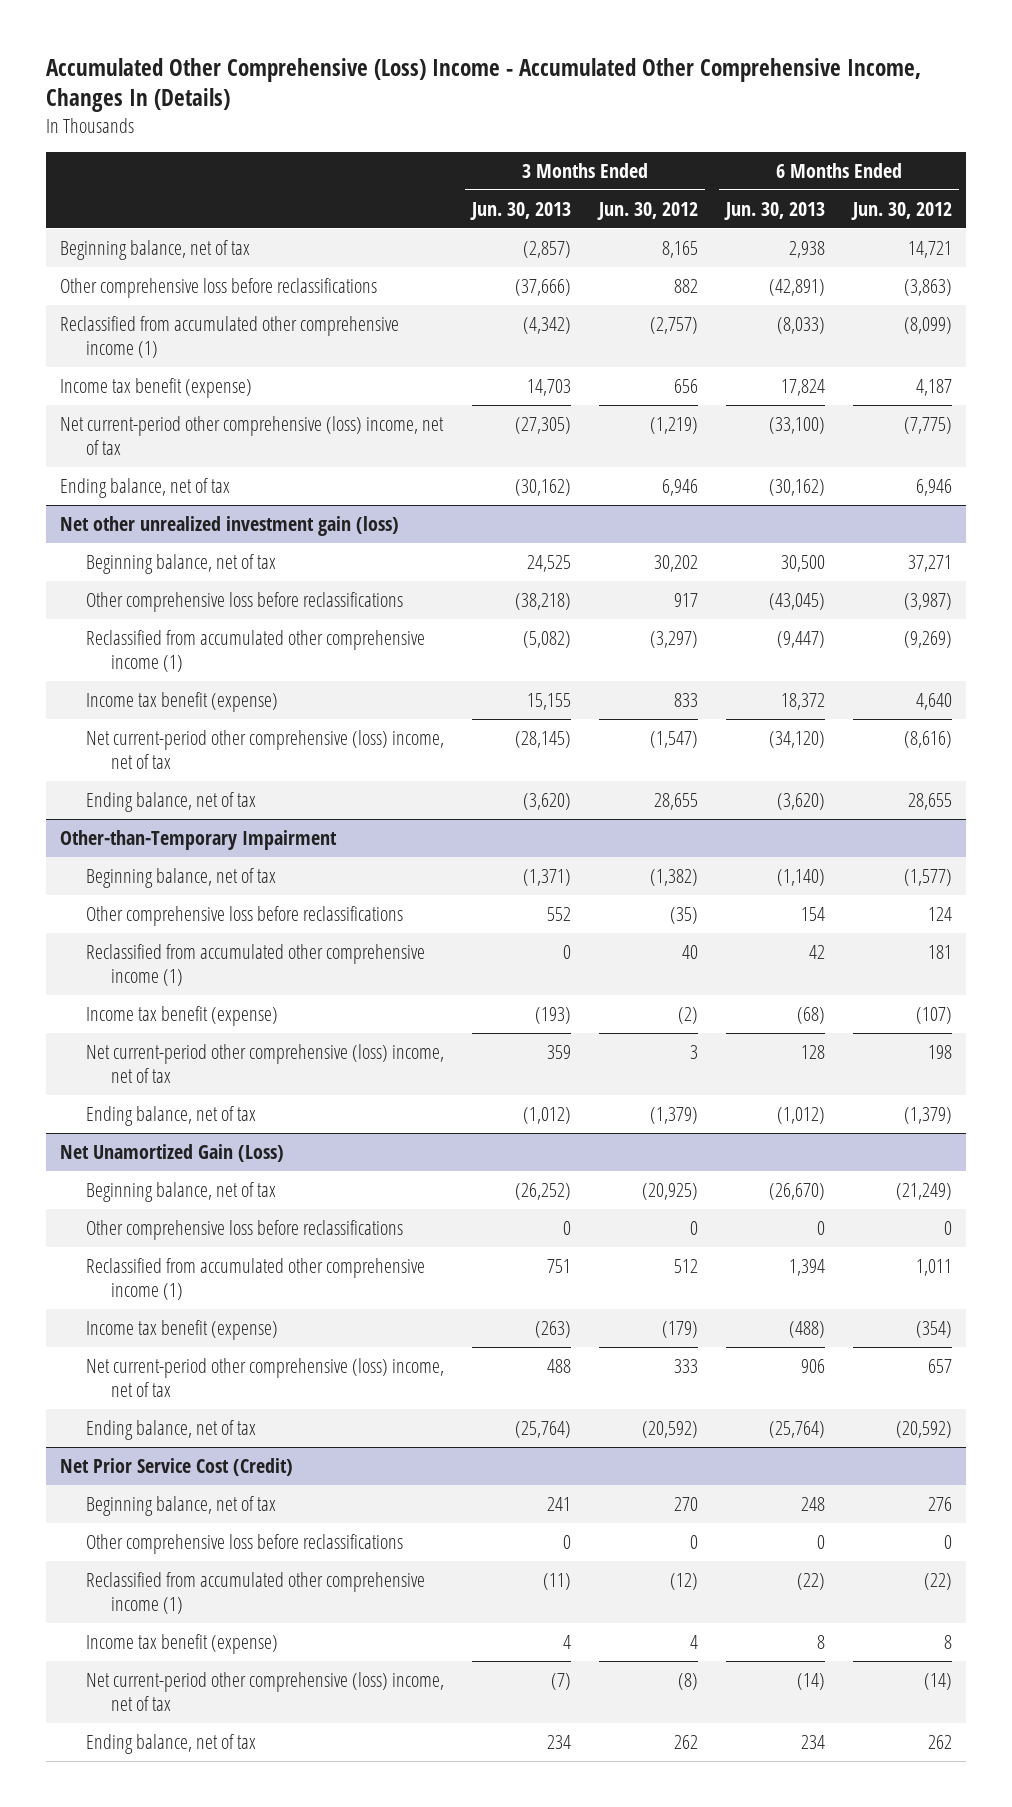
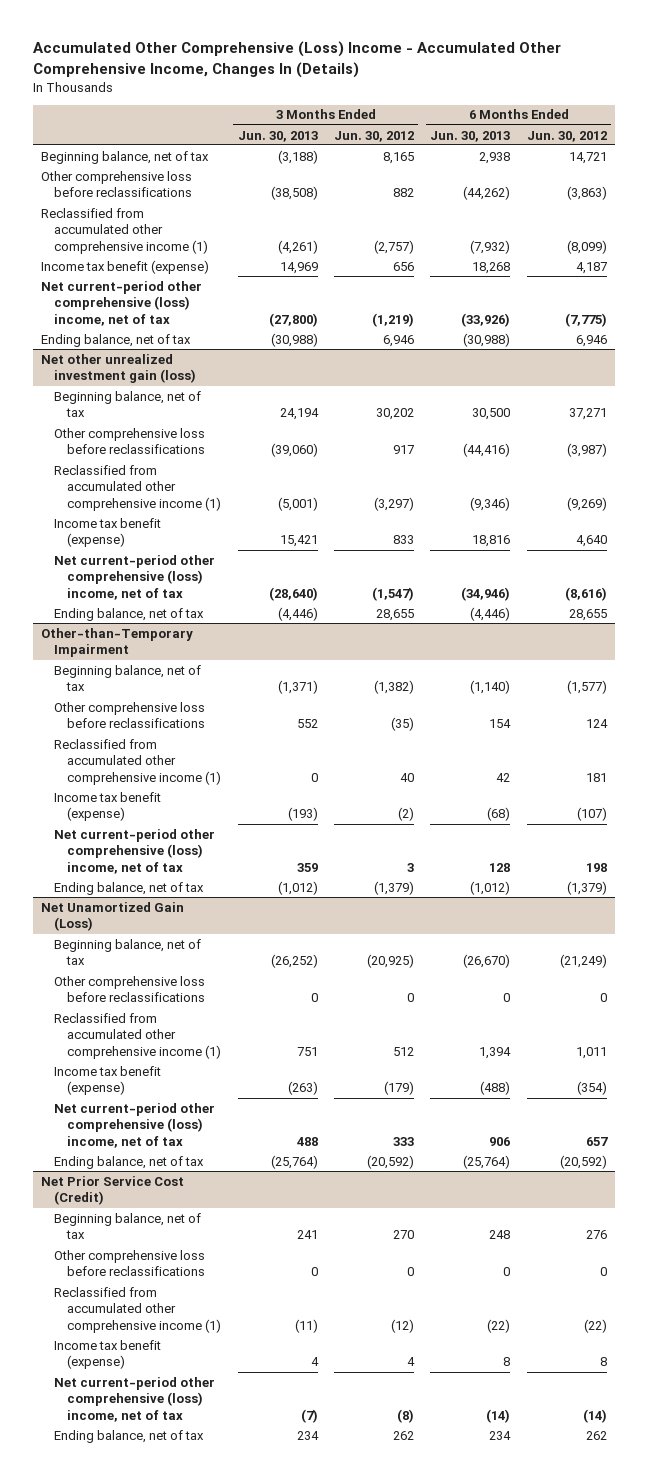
- Beginning balance, net of tax | (2,857) | 8,165 | 2,938 | 14,721
- Other comprehensive loss before reclassifications | (37,666) | 882 | (42,891) | (3,863)
- Reclassified from accumulated other comprehensive income (1) | (4,342) | (2,757) | (8,033) | (8,099)
- Income tax benefit (expense) | 14,703 | 656 | 17,824 | 4,187
- Net current-period other comprehensive (loss) income, net of tax | (27,305) | (1,219) | (33,100) | (7,775)
- Ending balance, net of tax | (30,162) | 6,946 | (30,162) | 6,946
+ Beginning balance, net of tax | (3,188) | 8,165 | 2,938 | 14,721
+ Other comprehensive loss before reclassifications | (38,508) | 882 | (44,262) | (3,863)
+ Reclassified from accumulated other comprehensive income (1) | (4,261) | (2,757) | (7,932) | (8,099)
+ Income tax benefit (expense) | 14,969 | 656 | 18,268 | 4,187
+ Net current-period other comprehensive (loss) income, net of tax | (27,800) | (1,219) | (33,926) | (7,775)
+ Ending balance, net of tax | (30,988) | 6,946 | (30,988) | 6,946
@ Net other unrealized investment gain (loss)
- Beginning balance, net of tax | 24,525 | 30,202 | 30,500 | 37,271
- Other comprehensive loss before reclassifications | (38,218) | 917 | (43,045) | (3,987)
- Reclassified from accumulated other comprehensive income (1) | (5,082) | (3,297) | (9,447) | (9,269)
- Income tax benefit (expense) | 15,155 | 833 | 18,372 | 4,640
- Net current-period other comprehensive (loss) income, net of tax | (28,145) | (1,547) | (34,120) | (8,616)
- Ending balance, net of tax | (3,620) | 28,655 | (3,620) | 28,655
+ Beginning balance, net of tax | 24,194 | 30,202 | 30,500 | 37,271
+ Other comprehensive loss before reclassifications | (39,060) | 917 | (44,416) | (3,987)
+ Reclassified from accumulated other comprehensive income (1) | (5,001) | (3,297) | (9,346) | (9,269)
+ Income tax benefit (expense) | 15,421 | 833 | 18,816 | 4,640
+ Net current-period other comprehensive (loss) income, net of tax | (28,640) | (1,547) | (34,946) | (8,616)
+ Ending balance, net of tax | (4,446) | 28,655 | (4,446) | 28,655

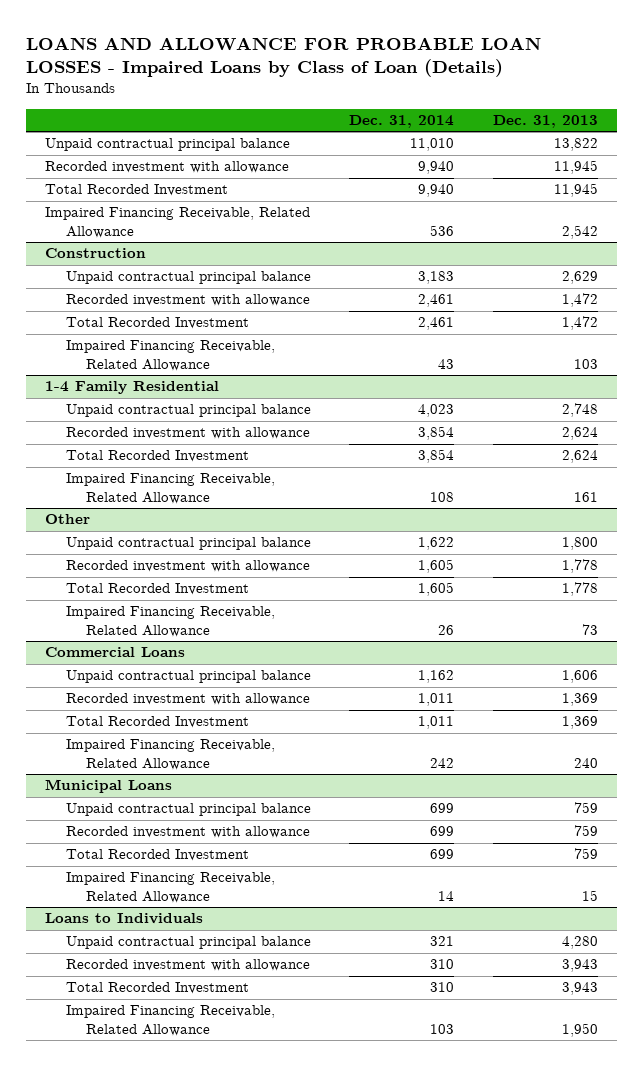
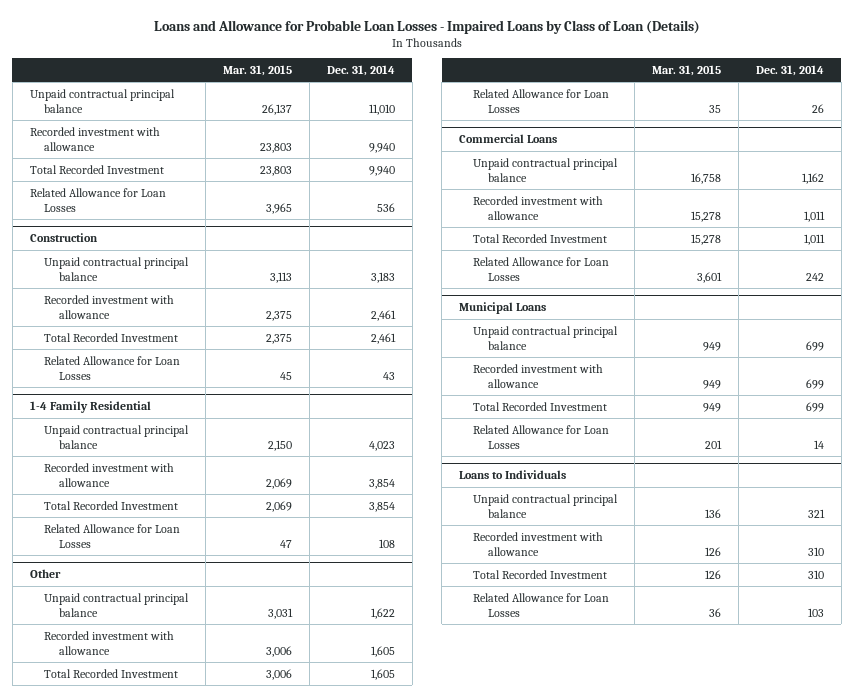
- LOANS AND ALLOWANCE FOR PROBABLE LOAN LOSSES - Impaired Loans by Class of Loan (Details)
+ Loans and Allowance for Probable Loan Losses - Impaired Loans by Class of Loan (Details)
- | Dec. 31, 2014 | Dec. 31, 2013
+ | Mar. 31, 2015 | Dec. 31, 2014
- Impaired Financing Receivable, Related Allowance | 536 | 2,542
+ Related Allowance for Loan Losses | 3,965 | 536
@ Construction
- Impaired Financing Receivable, Related Allowance | 43 | 103
+ Related Allowance for Loan Losses | 45 | 43
@ 1-4 Family Residential
- Impaired Financing Receivable, Related Allowance | 108 | 161
+ Related Allowance for Loan Losses | 47 | 108
@ Other
- Impaired Financing Receivable, Related Allowance | 26 | 73
+ Related Allowance for Loan Losses | 35 | 26
@ Commercial Loans
- Impaired Financing Receivable, Related Allowance | 242 | 240
+ Related Allowance for Loan Losses | 3,601 | 242
@ Municipal Loans
- Impaired Financing Receivable, Related Allowance | 14 | 15
+ Related Allowance for Loan Losses | 201 | 14
@ Loans to Individuals
- Impaired Financing Receivable, Related Allowance | 103 | 1,950
+ Related Allowance for Loan Losses | 36 | 103

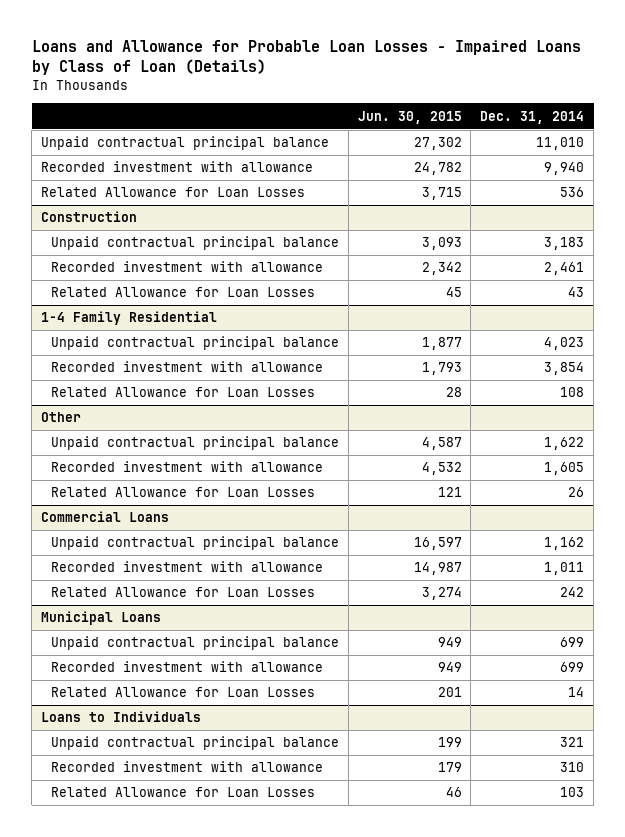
- | Mar. 31, 2015 | Dec. 31, 2014
+ | Jun. 30, 2015 | Dec. 31, 2014
- Total Recorded Investment | 23,803 | 9,940
@ Construction
- Total Recorded Investment | 2,375 | 2,461
@ 1-4 Family Residential
- Total Recorded Investment | 2,069 | 3,854
@ Other
- Total Recorded Investment | 3,006 | 1,605
@ Commercial Loans
- Total Recorded Investment | 15,278 | 1,011
@ Municipal Loans
- Total Recorded Investment | 949 | 699
@ Loans to Individuals
- Total Recorded Investment | 126 | 310

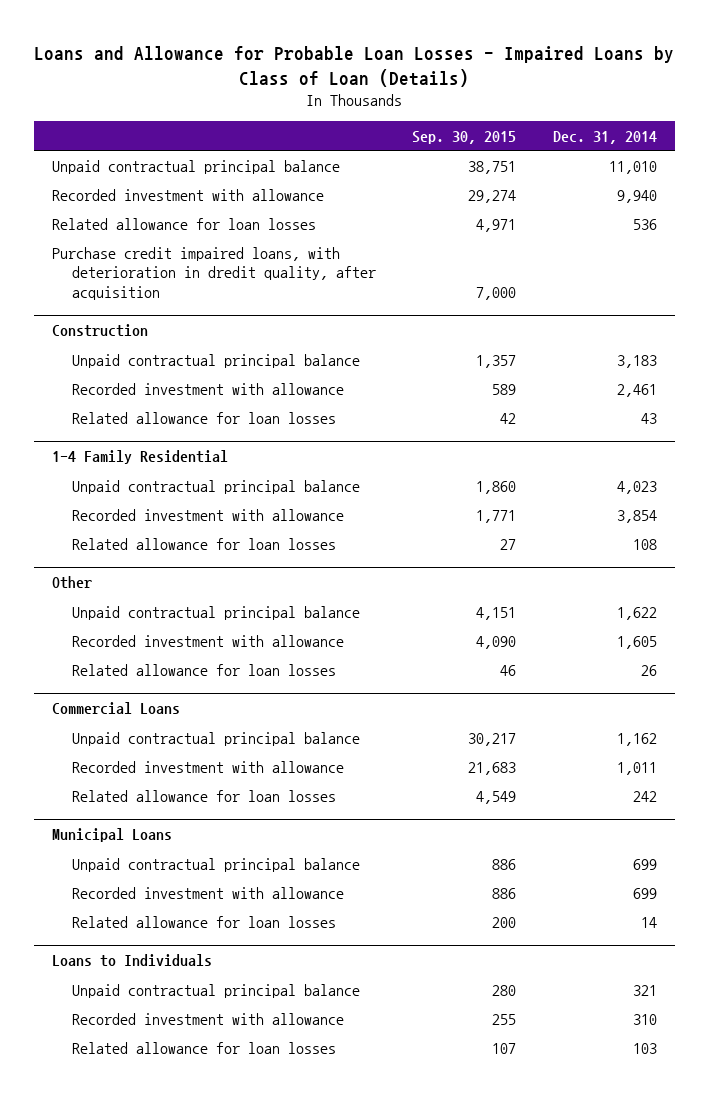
- | Jun. 30, 2015 | Dec. 31, 2014
+ | Sep. 30, 2015 | Dec. 31, 2014
- Related Allowance for Loan Losses | 3,715 | 536
+ Related allowance for loan losses | 4,971 | 536
+ Purchase credit impaired loans, with deterioration in dredit quality, after acquisition | 7,000 |
@ Construction
- Related Allowance for Loan Losses | 45 | 43
+ Related allowance for loan losses | 42 | 43
@ 1-4 Family Residential
- Related Allowance for Loan Losses | 28 | 108
+ Related allowance for loan losses | 27 | 108
@ Other
- Related Allowance for Loan Losses | 121 | 26
+ Related allowance for loan losses | 46 | 26
@ Commercial Loans
- Related Allowance for Loan Losses | 3,274 | 242
+ Related allowance for loan losses | 4,549 | 242
@ Municipal Loans
- Related Allowance for Loan Losses | 201 | 14
+ Related allowance for loan losses | 200 | 14
@ Loans to Individuals
- Related Allowance for Loan Losses | 46 | 103
+ Related allowance for loan losses | 107 | 103

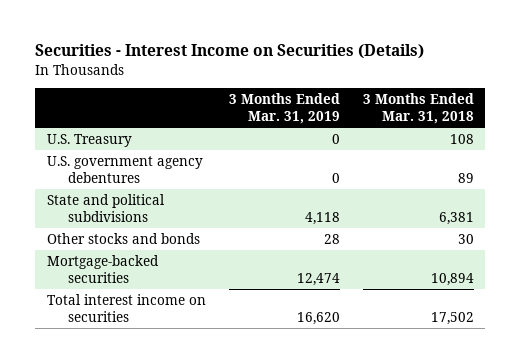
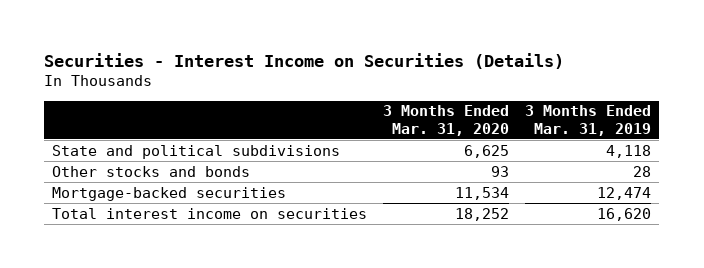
- | 3 Months Ended Mar. 31, 2019 | 3 Months Ended Mar. 31, 2018
+ | 3 Months Ended Mar. 31, 2020 | 3 Months Ended Mar. 31, 2019
- U.S. Treasury | 0 | 108
- U.S. government agency debentures | 0 | 89

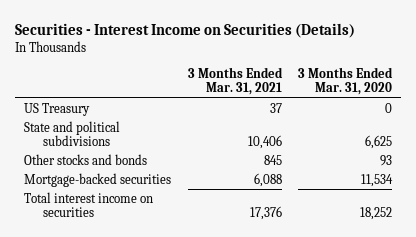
- | 3 Months Ended Mar. 31, 2020 | 3 Months Ended Mar. 31, 2019
+ | 3 Months Ended Mar. 31, 2021 | 3 Months Ended Mar. 31, 2020
+ US Treasury | 37 | 0

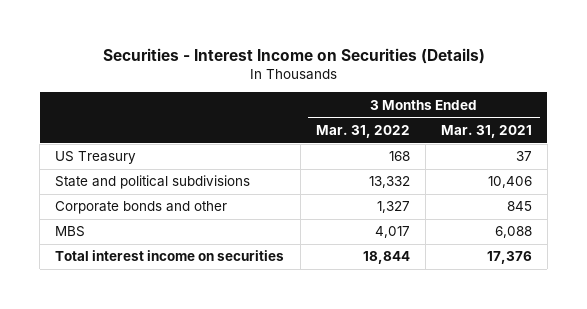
- | 3 Months Ended Mar. 31, 2021 | 3 Months Ended Mar. 31, 2020
+ | 3 Months Ended Mar. 31, 2022 | 3 Months Ended Mar. 31, 2021
- Other stocks and bonds | 845 | 93
- Mortgage-backed securities | 6,088 | 11,534
+ Corporate bonds and other | 1,327 | 845
+ MBS | 4,017 | 6,088

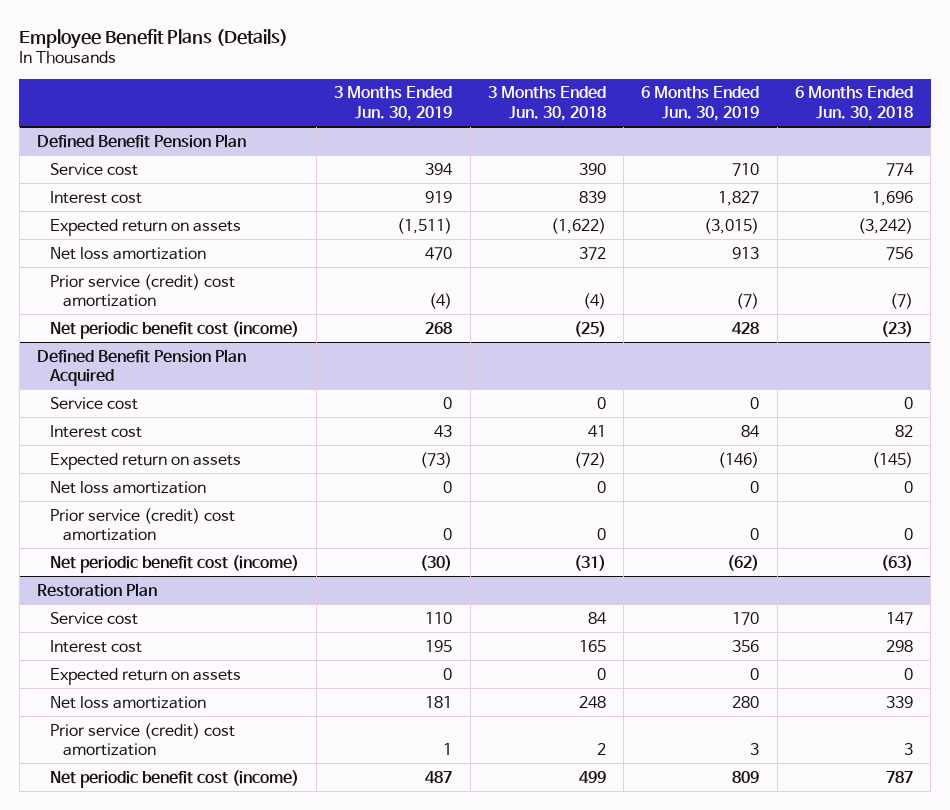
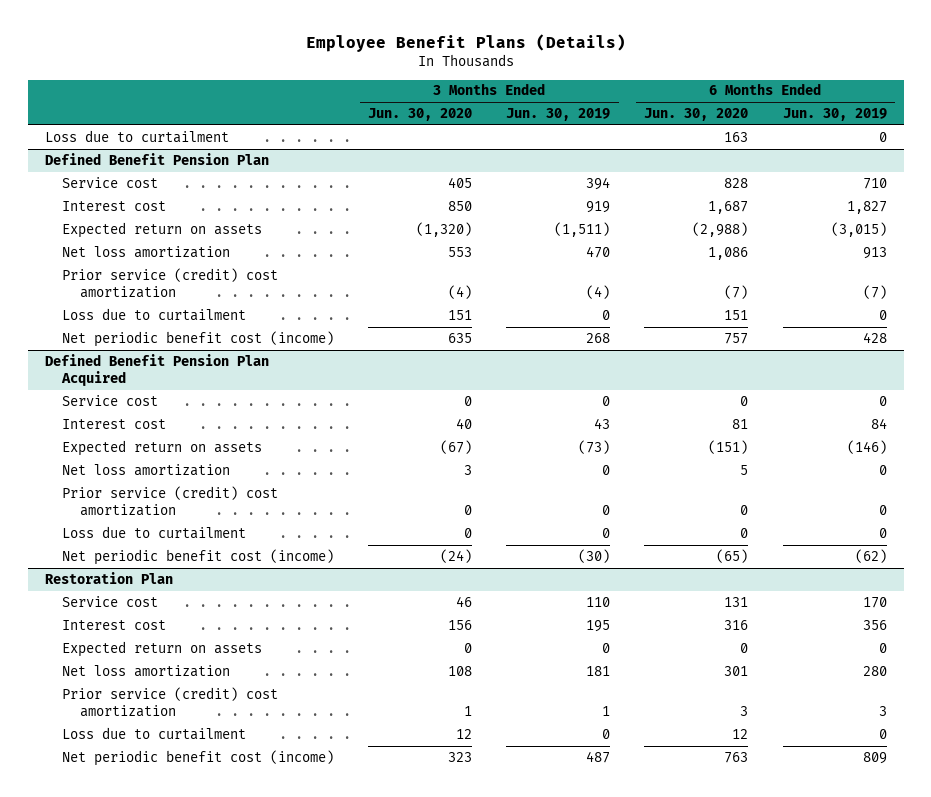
- | 3 Months Ended Jun. 30, 2019 | 3 Months Ended Jun. 30, 2018 | 6 Months Ended Jun. 30, 2019 | 6 Months Ended Jun. 30, 2018
+ | 3 Months Ended Jun. 30, 2020 | 3 Months Ended Jun. 30, 2019 | 6 Months Ended Jun. 30, 2020 | 6 Months Ended Jun. 30, 2019
+ Loss due to curtailment | | | 163 | 0
@ Defined Benefit Pension Plan
+ Loss due to curtailment | 151 | 0 | 151 | 0
@ Defined Benefit Pension Plan Acquired
+ Loss due to curtailment | 0 | 0 | 0 | 0
@ Restoration Plan
+ Loss due to curtailment | 12 | 0 | 12 | 0

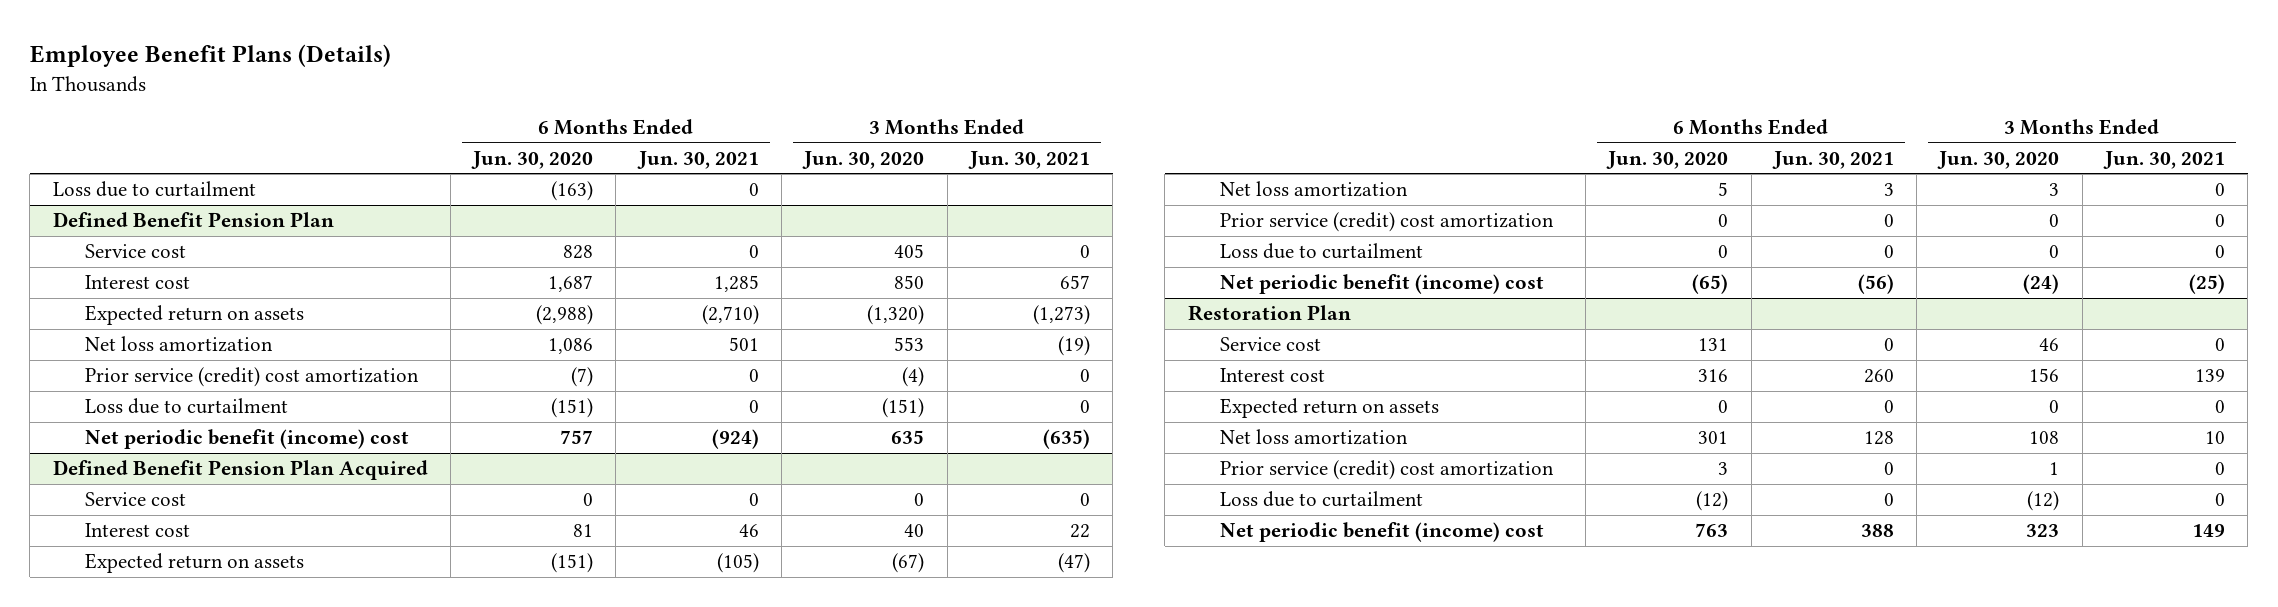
- | 3 Months Ended Jun. 30, 2020 | 3 Months Ended Jun. 30, 2019 | 6 Months Ended Jun. 30, 2020 | 6 Months Ended Jun. 30, 2019
+ | 6 Months Ended Jun. 30, 2020 | 6 Months Ended Jun. 30, 2021 | 3 Months Ended Jun. 30, 2020 | 3 Months Ended Jun. 30, 2021
- Loss due to curtailment | | | 163 | 0
+ Loss due to curtailment | (163) | 0 | |
@ Defined Benefit Pension Plan
- Loss due to curtailment | 151 | 0 | 151 | 0
- Net periodic benefit cost (income) | 635 | 268 | 757 | 428
+ Loss due to curtailment | (151) | 0 | (151) | 0
+ Net periodic benefit (income) cost | 757 | (924) | 635 | (635)
@ Defined Benefit Pension Plan Acquired
- Net periodic benefit cost (income) | (24) | (30) | (65) | (62)
+ Net periodic benefit (income) cost | (65) | (56) | (24) | (25)
@ Restoration Plan
- Loss due to curtailment | 12 | 0 | 12 | 0
- Net periodic benefit cost (income) | 323 | 487 | 763 | 809
+ Loss due to curtailment | (12) | 0 | (12) | 0
+ Net periodic benefit (income) cost | 763 | 388 | 323 | 149

